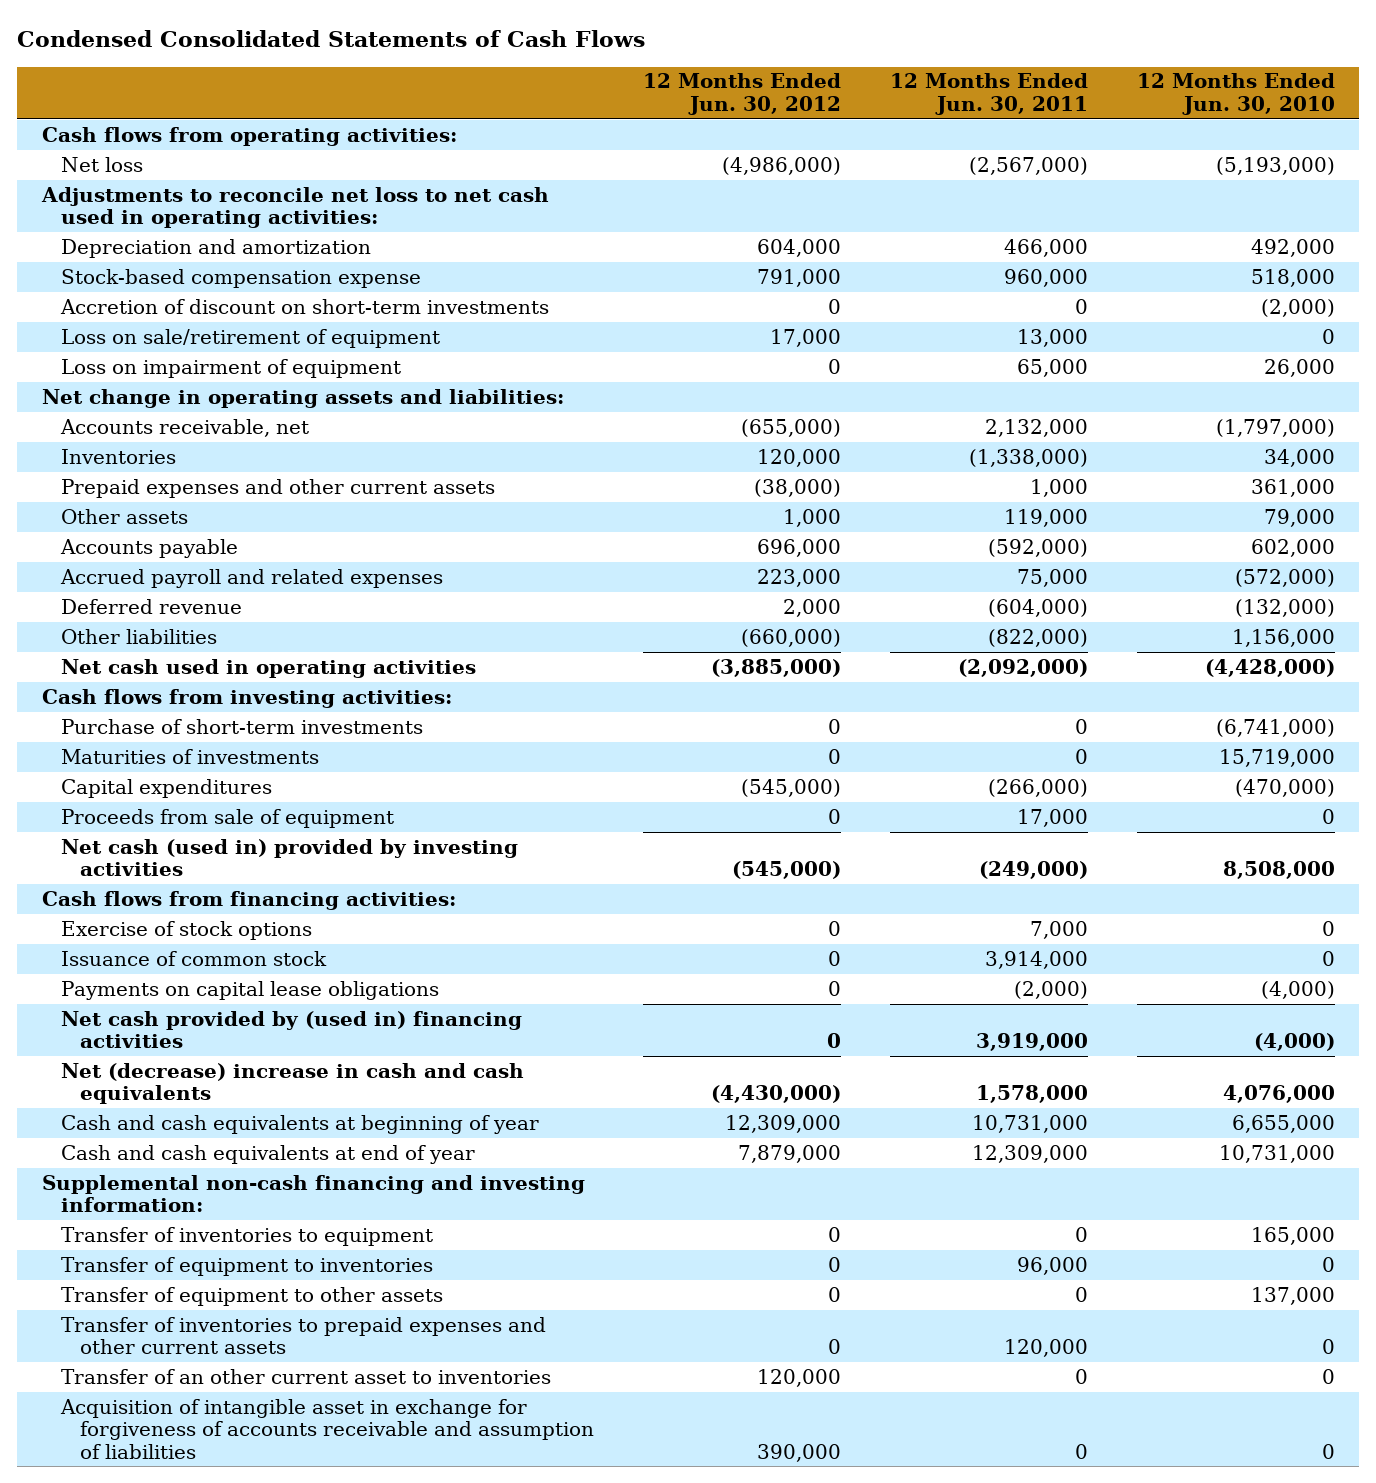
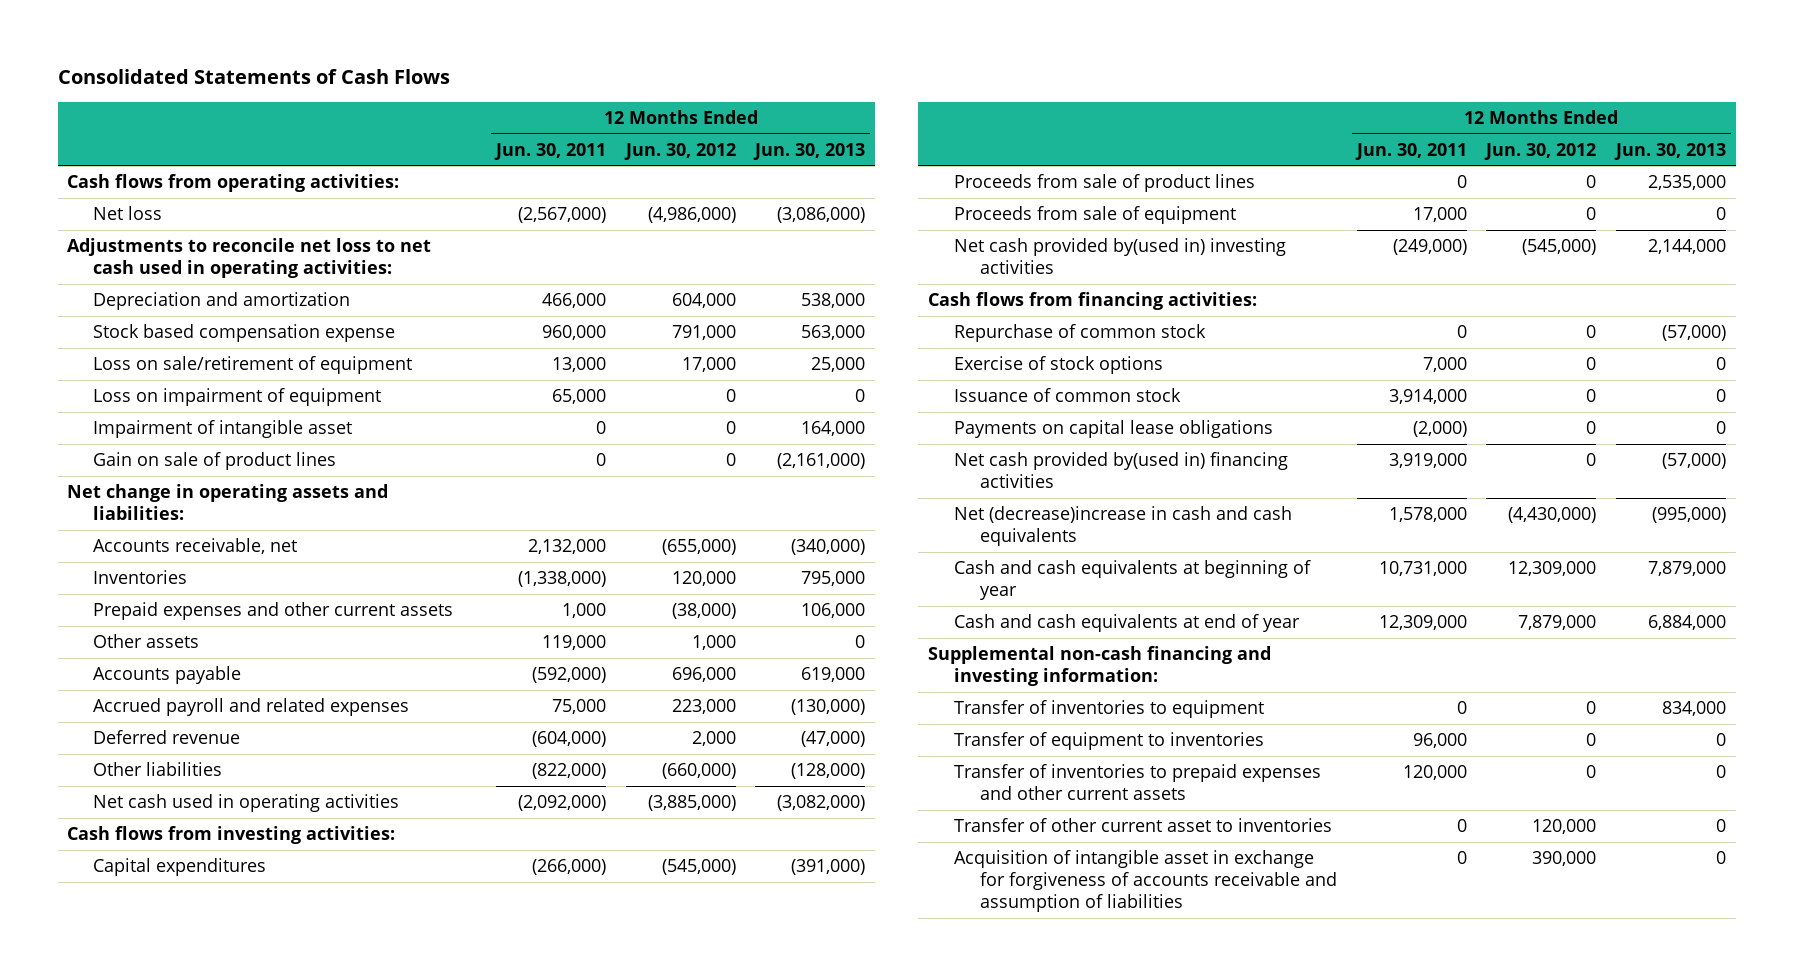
- Condensed Consolidated Statements of Cash Flows
+ Consolidated Statements of Cash Flows
- | 12 Months Ended Jun. 30, 2012 | 12 Months Ended Jun. 30, 2011 | 12 Months Ended Jun. 30, 2010
+ | 12 Months Ended Jun. 30, 2011 | 12 Months Ended Jun. 30, 2012 | 12 Months Ended Jun. 30, 2013
- Stock-based compensation expense | 791,000 | 960,000 | 518,000
- Accretion of discount on short-term investments | 0 | 0 | (2,000)
+ Stock based compensation expense | 960,000 | 791,000 | 563,000
+ Impairment of intangible asset | 0 | 0 | 164,000
+ Gain on sale of product lines | 0 | 0 | (2,161,000)
- Purchase of short-term investments | 0 | 0 | (6,741,000)
- Maturities of investments | 0 | 0 | 15,719,000
+ Proceeds from sale of product lines | 0 | 0 | 2,535,000
- Net cash (used in) provided by investing activities | (545,000) | (249,000) | 8,508,000
+ Net cash provided by(used in) investing activities | (249,000) | (545,000) | 2,144,000
+ Repurchase of common stock | 0 | 0 | (57,000)
- Net cash provided by (used in) financing activities | 0 | 3,919,000 | (4,000)
- Net (decrease) increase in cash and cash equivalents | (4,430,000) | 1,578,000 | 4,076,000
+ Net cash provided by(used in) financing activities | 3,919,000 | 0 | (57,000)
+ Net (decrease)increase in cash and cash equivalents | 1,578,000 | (4,430,000) | (995,000)
- Transfer of equipment to other assets | 0 | 0 | 137,000
- Transfer of an other current asset to inventories | 120,000 | 0 | 0
+ Transfer of other current asset to inventories | 0 | 120,000 | 0

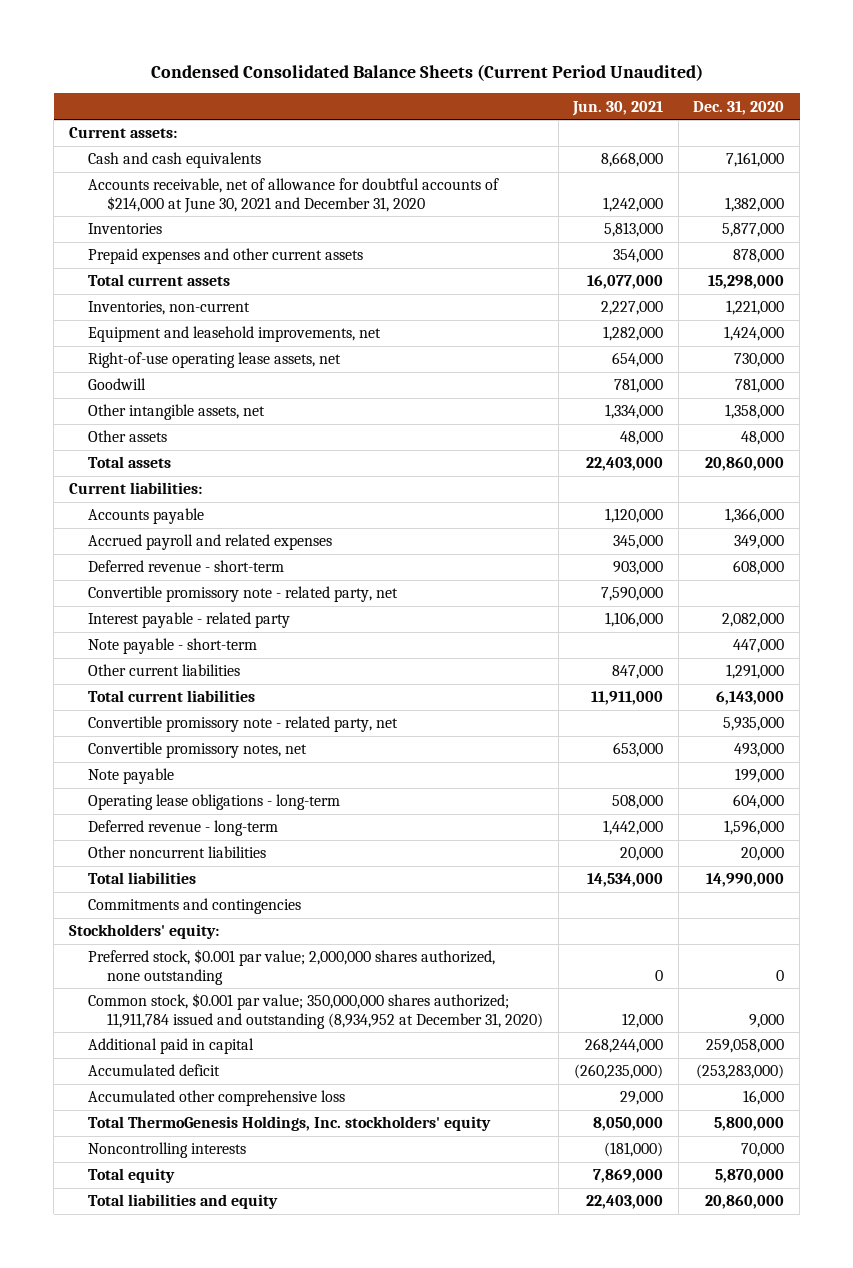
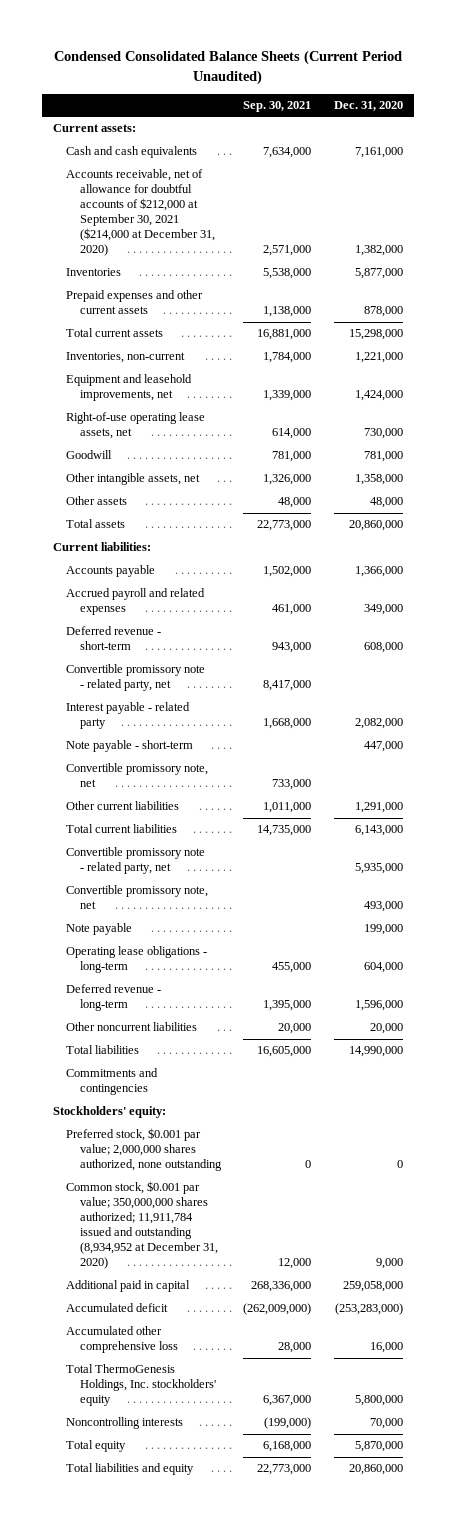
- | Jun. 30, 2021 | Dec. 31, 2020
+ | Sep. 30, 2021 | Dec. 31, 2020
- Accounts receivable, net of allowance for doubtful accounts of $214,000 at June 30, 2021 and December 31, 2020 | 1,242,000 | 1,382,000
+ Accounts receivable, net of allowance for doubtful accounts of $212,000 at September 30, 2021 ($214,000 at December 31, 2020) | 2,571,000 | 1,382,000
+ Convertible promissory note, net | 733,000 |
- Convertible promissory notes, net | 653,000 | 493,000
+ Convertible promissory note, net | | 493,000

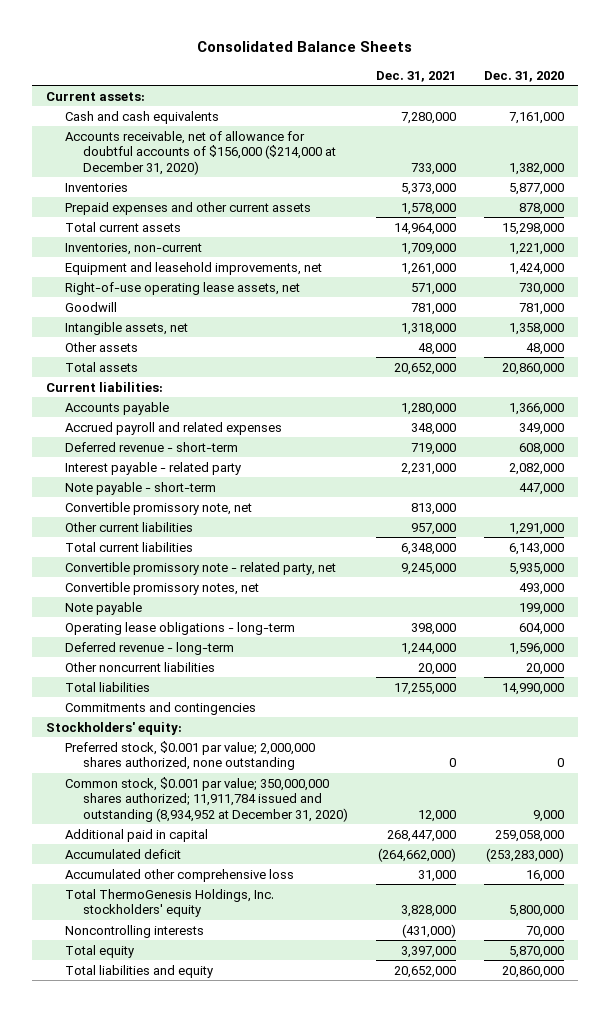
- Condensed Consolidated Balance Sheets (Current Period Unaudited)
+ Consolidated Balance Sheets
- | Sep. 30, 2021 | Dec. 31, 2020
+ | Dec. 31, 2021 | Dec. 31, 2020
- Accounts receivable, net of allowance for doubtful accounts of $212,000 at September 30, 2021 ($214,000 at December 31, 2020) | 2,571,000 | 1,382,000
+ Accounts receivable, net of allowance for doubtful accounts of $156,000 ($214,000 at December 31, 2020) | 733,000 | 1,382,000
- Other intangible assets, net | 1,326,000 | 1,358,000
+ Intangible assets, net | 1,318,000 | 1,358,000
- Convertible promissory note - related party, net | 8,417,000 |
- Convertible promissory note, net | | 493,000
+ Convertible promissory notes, net | | 493,000

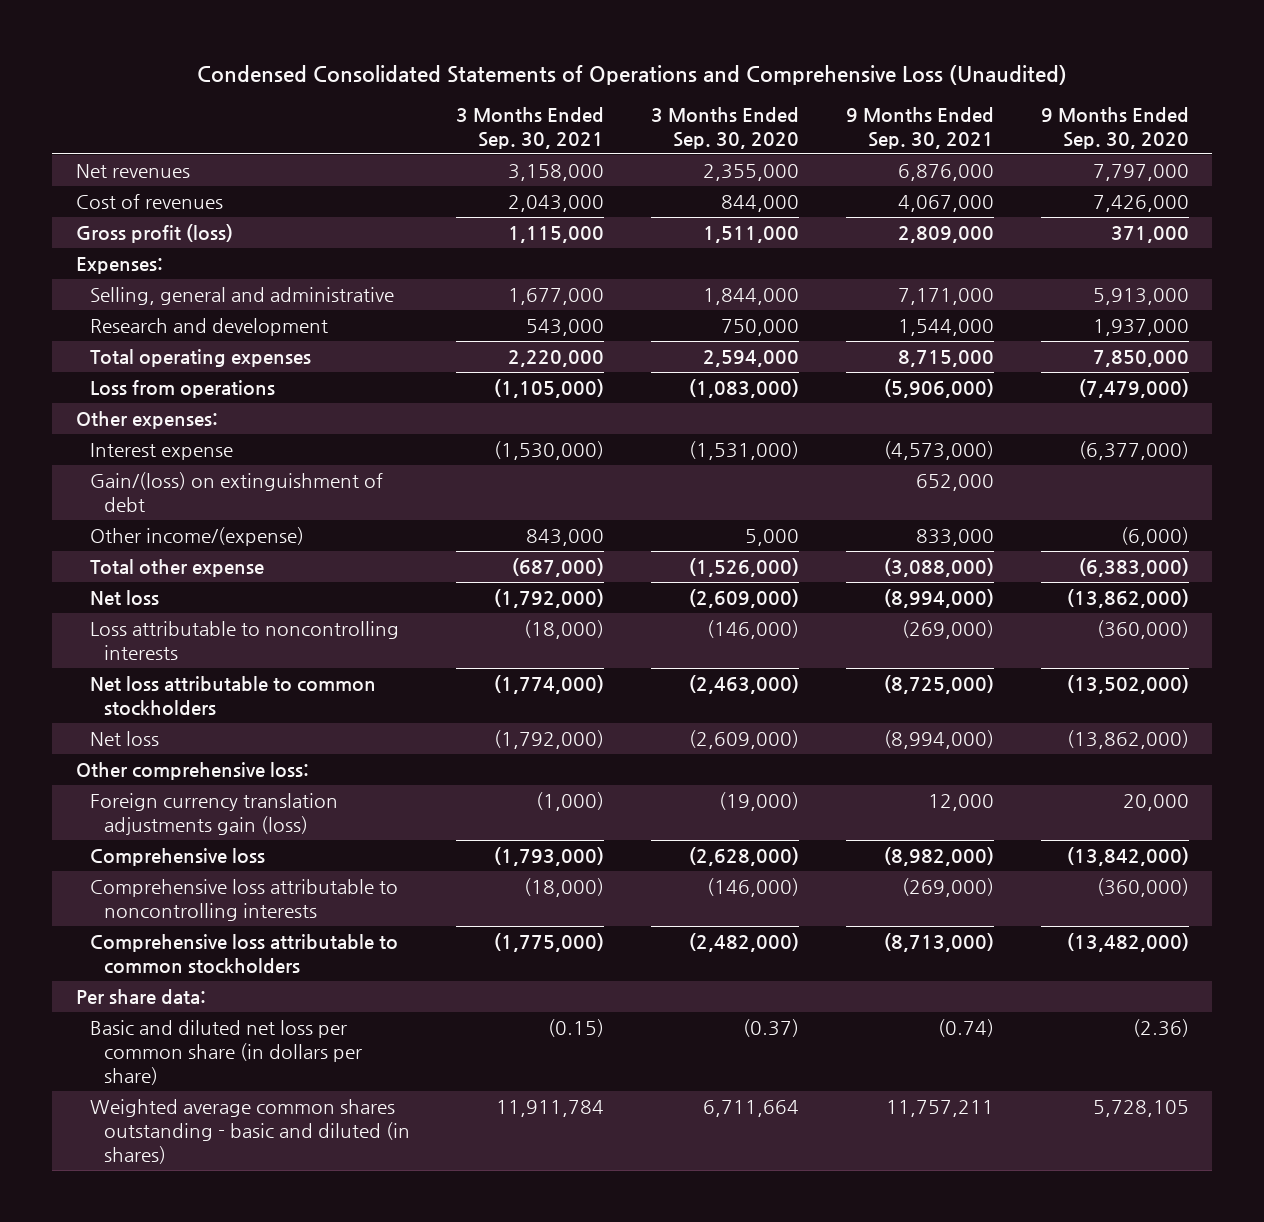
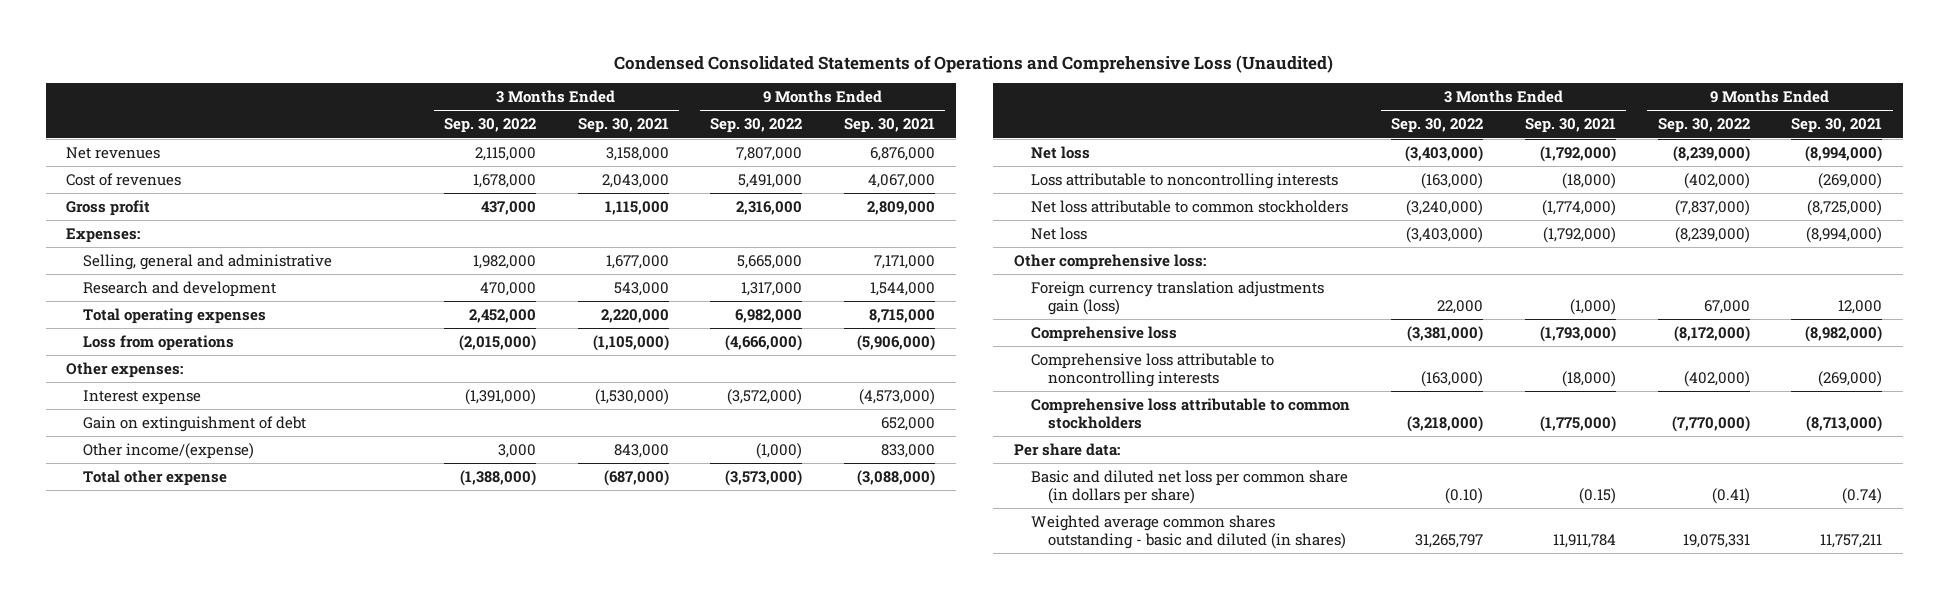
- | 3 Months Ended Sep. 30, 2021 | 3 Months Ended Sep. 30, 2020 | 9 Months Ended Sep. 30, 2021 | 9 Months Ended Sep. 30, 2020
+ | 3 Months Ended Sep. 30, 2022 | 3 Months Ended Sep. 30, 2021 | 9 Months Ended Sep. 30, 2022 | 9 Months Ended Sep. 30, 2021
- Gross profit (loss) | 1,115,000 | 1,511,000 | 2,809,000 | 371,000
+ Gross profit | 437,000 | 1,115,000 | 2,316,000 | 2,809,000
- Gain/(loss) on extinguishment of debt | | | 652,000 |
+ Gain on extinguishment of debt | | | | 652,000

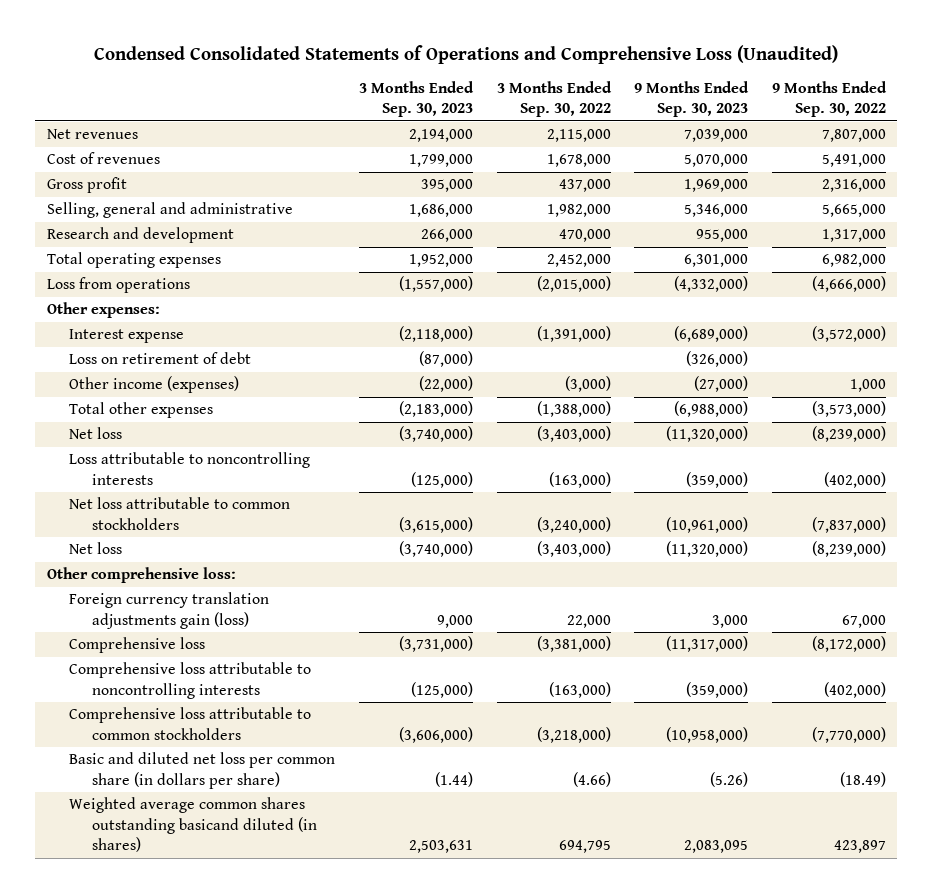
- | 3 Months Ended Sep. 30, 2022 | 3 Months Ended Sep. 30, 2021 | 9 Months Ended Sep. 30, 2022 | 9 Months Ended Sep. 30, 2021
+ | 3 Months Ended Sep. 30, 2023 | 3 Months Ended Sep. 30, 2022 | 9 Months Ended Sep. 30, 2023 | 9 Months Ended Sep. 30, 2022
- Expenses:
- Gain on extinguishment of debt | | | | 652,000
- Other income/(expense) | 3,000 | 843,000 | (1,000) | 833,000
- Total other expense | (1,388,000) | (687,000) | (3,573,000) | (3,088,000)
+ Loss on retirement of debt | (87,000) | | (326,000) |
+ Other income (expenses) | (22,000) | (3,000) | (27,000) | 1,000
+ Total other expenses | (2,183,000) | (1,388,000) | (6,988,000) | (3,573,000)
- Per share data:
- Basic and diluted net loss per common share (in dollars per share) | (0.10) | (0.15) | (0.41) | (0.74)
- Weighted average common shares outstanding - basic and diluted (in shares) | 31,265,797 | 11,911,784 | 19,075,331 | 11,757,211
+ Basic and diluted net loss per common share (in dollars per share) | (1.44) | (4.66) | (5.26) | (18.49)
+ Weighted average common shares outstanding basicand diluted (in shares) | 2,503,631 | 694,795 | 2,083,095 | 423,897

